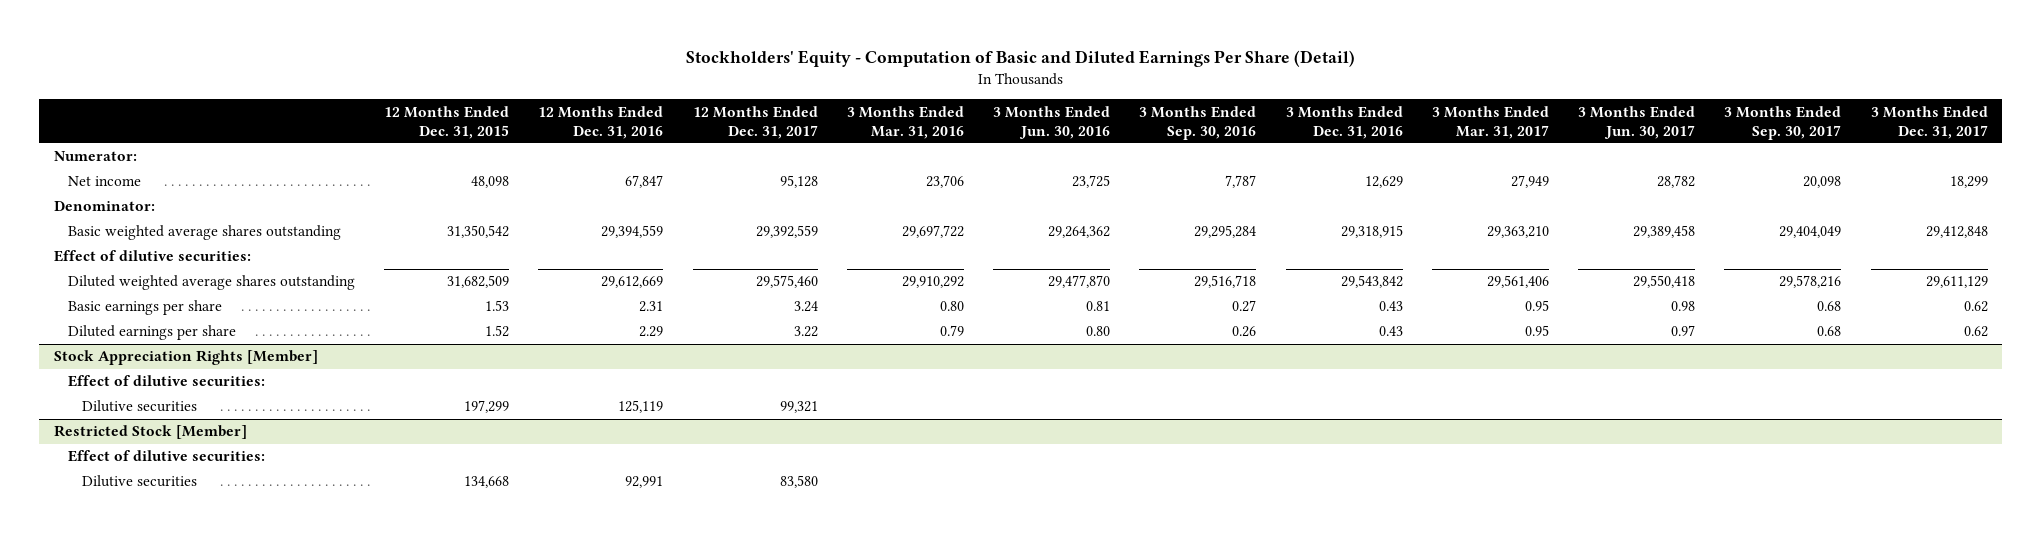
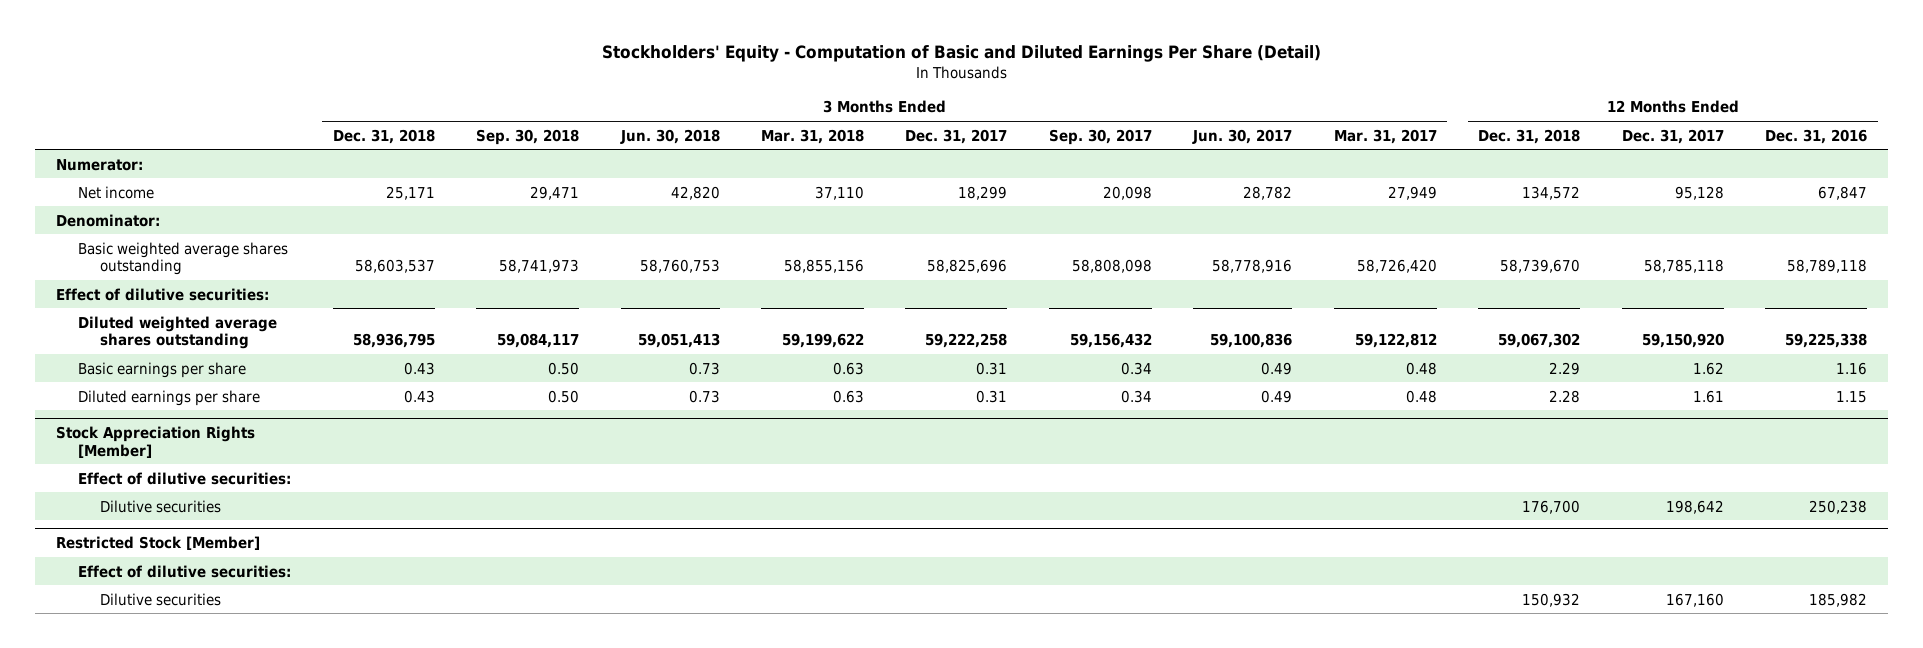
- | 12 Months Ended Dec. 31, 2015 | 12 Months Ended Dec. 31, 2016 | 12 Months Ended Dec. 31, 2017 | 3 Months Ended Mar. 31, 2016 | 3 Months Ended Jun. 30, 2016 | 3 Months Ended Sep. 30, 2016 | 3 Months Ended Dec. 31, 2016 | 3 Months Ended Mar. 31, 2017 | 3 Months Ended Jun. 30, 2017 | 3 Months Ended Sep. 30, 2017 | 3 Months Ended Dec. 31, 2017
+ | 3 Months Ended Dec. 31, 2018 | 3 Months Ended Sep. 30, 2018 | 3 Months Ended Jun. 30, 2018 | 3 Months Ended Mar. 31, 2018 | 3 Months Ended Dec. 31, 2017 | 3 Months Ended Sep. 30, 2017 | 3 Months Ended Jun. 30, 2017 | 3 Months Ended Mar. 31, 2017 | 12 Months Ended Dec. 31, 2018 | 12 Months Ended Dec. 31, 2017 | 12 Months Ended Dec. 31, 2016
- Basic weighted average shares outstanding | 31,350,542 | 29,394,559 | 29,392,559 | 29,697,722 | 29,264,362 | 29,295,284 | 29,318,915 | 29,363,210 | 29,389,458 | 29,404,049 | 29,412,848
+ Basic weighted average shares outstanding | 58,603,537 | 58,741,973 | 58,760,753 | 58,855,156 | 58,825,696 | 58,808,098 | 58,778,916 | 58,726,420 | 58,739,670 | 58,785,118 | 58,789,118
- Diluted weighted average shares outstanding | 31,682,509 | 29,612,669 | 29,575,460 | 29,910,292 | 29,477,870 | 29,516,718 | 29,543,842 | 29,561,406 | 29,550,418 | 29,578,216 | 29,611,129
- Basic earnings per share | 1.53 | 2.31 | 3.24 | 0.80 | 0.81 | 0.27 | 0.43 | 0.95 | 0.98 | 0.68 | 0.62
- Diluted earnings per share | 1.52 | 2.29 | 3.22 | 0.79 | 0.80 | 0.26 | 0.43 | 0.95 | 0.97 | 0.68 | 0.62
+ Diluted weighted average shares outstanding | 58,936,795 | 59,084,117 | 59,051,413 | 59,199,622 | 59,222,258 | 59,156,432 | 59,100,836 | 59,122,812 | 59,067,302 | 59,150,920 | 59,225,338
+ Basic earnings per share | 0.43 | 0.50 | 0.73 | 0.63 | 0.31 | 0.34 | 0.49 | 0.48 | 2.29 | 1.62 | 1.16
+ Diluted earnings per share | 0.43 | 0.50 | 0.73 | 0.63 | 0.31 | 0.34 | 0.49 | 0.48 | 2.28 | 1.61 | 1.15
@ Stock Appreciation Rights [Member]
- Dilutive securities | 197,299 | 125,119 | 99,321 | | | | | | | |
+ Dilutive securities | | | | | | | | | 176,700 | 198,642 | 250,238
@ Restricted Stock [Member]
- Dilutive securities | 134,668 | 92,991 | 83,580 | | | | | | | |
+ Dilutive securities | | | | | | | | | 150,932 | 167,160 | 185,982

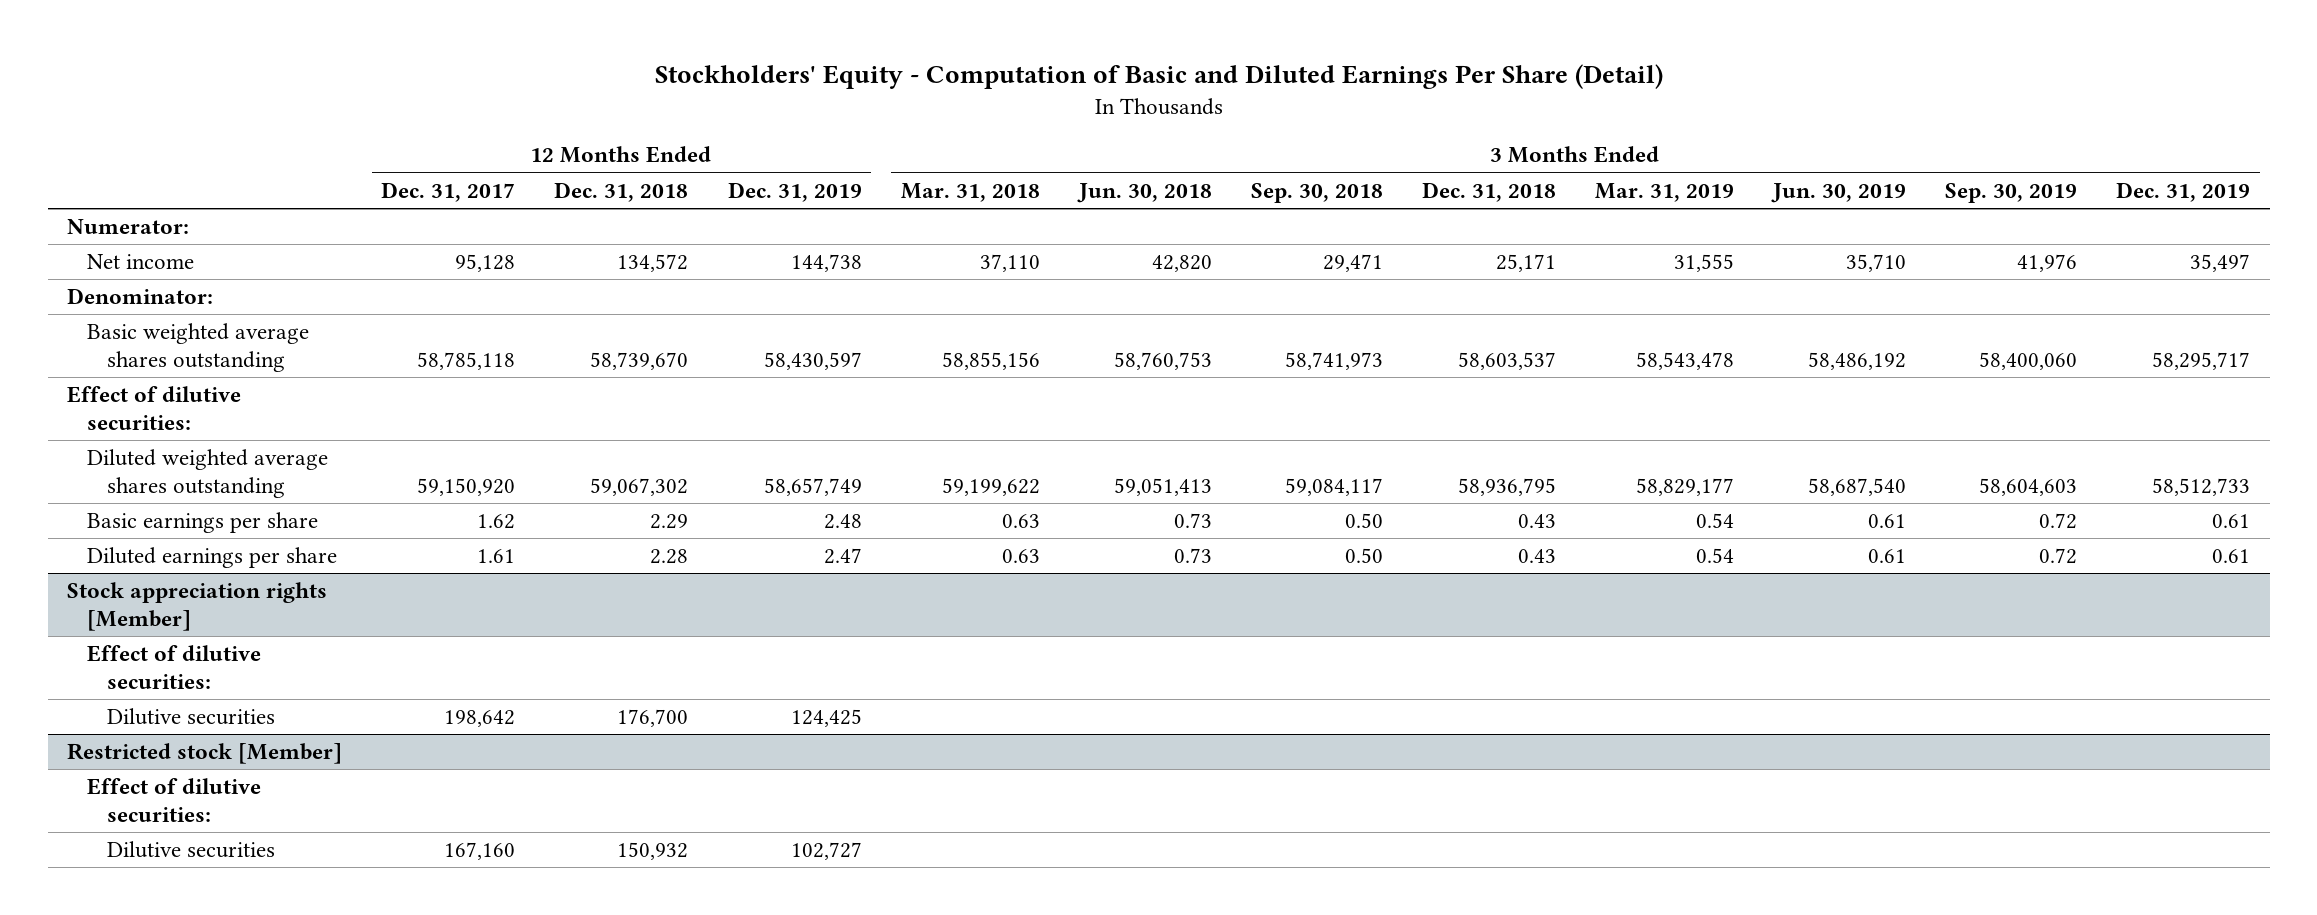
- | 3 Months Ended Dec. 31, 2018 | 3 Months Ended Sep. 30, 2018 | 3 Months Ended Jun. 30, 2018 | 3 Months Ended Mar. 31, 2018 | 3 Months Ended Dec. 31, 2017 | 3 Months Ended Sep. 30, 2017 | 3 Months Ended Jun. 30, 2017 | 3 Months Ended Mar. 31, 2017 | 12 Months Ended Dec. 31, 2018 | 12 Months Ended Dec. 31, 2017 | 12 Months Ended Dec. 31, 2016
+ | 12 Months Ended Dec. 31, 2017 | 12 Months Ended Dec. 31, 2018 | 12 Months Ended Dec. 31, 2019 | 3 Months Ended Mar. 31, 2018 | 3 Months Ended Jun. 30, 2018 | 3 Months Ended Sep. 30, 2018 | 3 Months Ended Dec. 31, 2018 | 3 Months Ended Mar. 31, 2019 | 3 Months Ended Jun. 30, 2019 | 3 Months Ended Sep. 30, 2019 | 3 Months Ended Dec. 31, 2019
- Stock Appreciation Rights [Member]
+ Stock appreciation rights [Member]
- Restricted Stock [Member]
+ Restricted stock [Member]

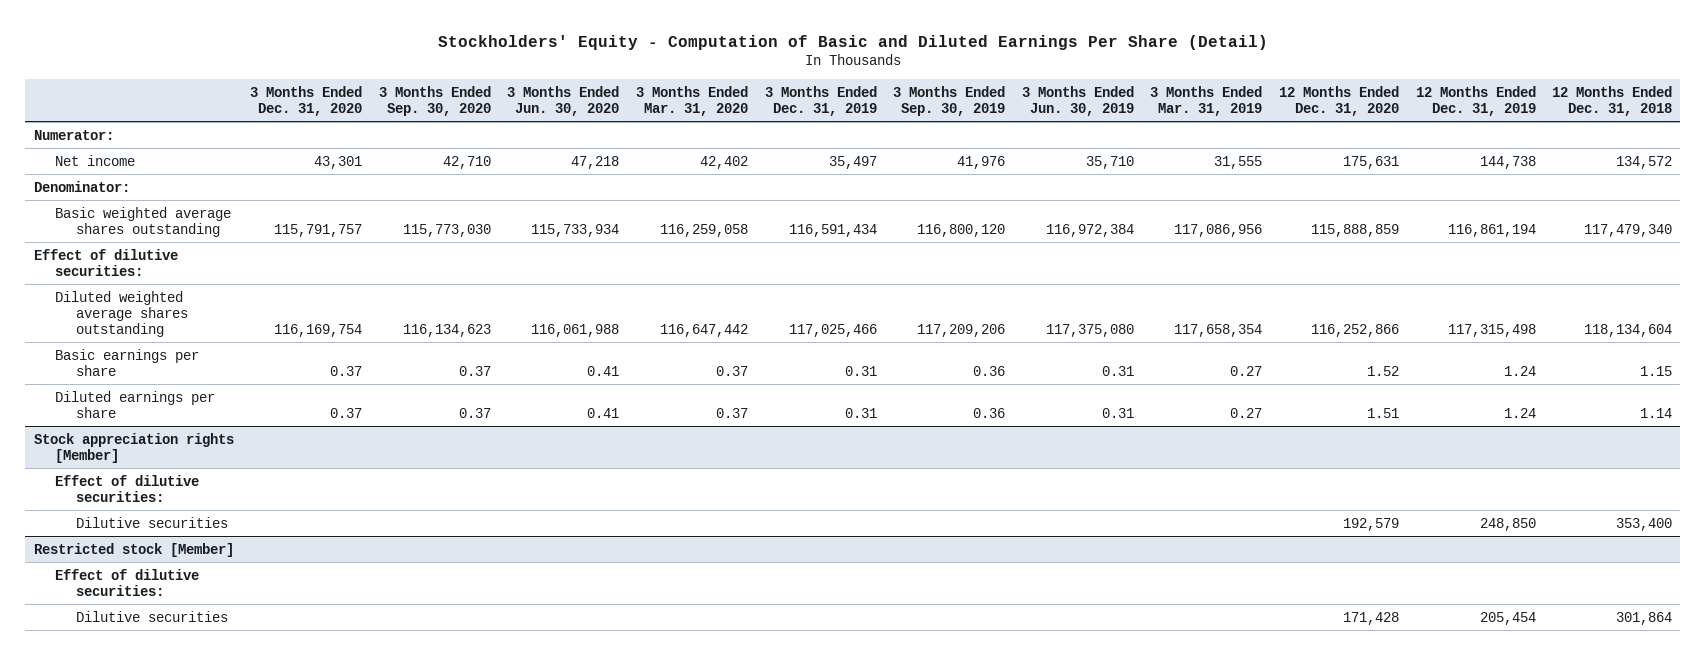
- | 12 Months Ended Dec. 31, 2017 | 12 Months Ended Dec. 31, 2018 | 12 Months Ended Dec. 31, 2019 | 3 Months Ended Mar. 31, 2018 | 3 Months Ended Jun. 30, 2018 | 3 Months Ended Sep. 30, 2018 | 3 Months Ended Dec. 31, 2018 | 3 Months Ended Mar. 31, 2019 | 3 Months Ended Jun. 30, 2019 | 3 Months Ended Sep. 30, 2019 | 3 Months Ended Dec. 31, 2019
+ | 3 Months Ended Dec. 31, 2020 | 3 Months Ended Sep. 30, 2020 | 3 Months Ended Jun. 30, 2020 | 3 Months Ended Mar. 31, 2020 | 3 Months Ended Dec. 31, 2019 | 3 Months Ended Sep. 30, 2019 | 3 Months Ended Jun. 30, 2019 | 3 Months Ended Mar. 31, 2019 | 12 Months Ended Dec. 31, 2020 | 12 Months Ended Dec. 31, 2019 | 12 Months Ended Dec. 31, 2018
- Basic weighted average shares outstanding | 58,785,118 | 58,739,670 | 58,430,597 | 58,855,156 | 58,760,753 | 58,741,973 | 58,603,537 | 58,543,478 | 58,486,192 | 58,400,060 | 58,295,717
+ Basic weighted average shares outstanding | 115,791,757 | 115,773,030 | 115,733,934 | 116,259,058 | 116,591,434 | 116,800,120 | 116,972,384 | 117,086,956 | 115,888,859 | 116,861,194 | 117,479,340
- Diluted weighted average shares outstanding | 59,150,920 | 59,067,302 | 58,657,749 | 59,199,622 | 59,051,413 | 59,084,117 | 58,936,795 | 58,829,177 | 58,687,540 | 58,604,603 | 58,512,733
- Basic earnings per share | 1.62 | 2.29 | 2.48 | 0.63 | 0.73 | 0.50 | 0.43 | 0.54 | 0.61 | 0.72 | 0.61
- Diluted earnings per share | 1.61 | 2.28 | 2.47 | 0.63 | 0.73 | 0.50 | 0.43 | 0.54 | 0.61 | 0.72 | 0.61
+ Diluted weighted average shares outstanding | 116,169,754 | 116,134,623 | 116,061,988 | 116,647,442 | 117,025,466 | 117,209,206 | 117,375,080 | 117,658,354 | 116,252,866 | 117,315,498 | 118,134,604
+ Basic earnings per share | 0.37 | 0.37 | 0.41 | 0.37 | 0.31 | 0.36 | 0.31 | 0.27 | 1.52 | 1.24 | 1.15
+ Diluted earnings per share | 0.37 | 0.37 | 0.41 | 0.37 | 0.31 | 0.36 | 0.31 | 0.27 | 1.51 | 1.24 | 1.14
@ Stock appreciation rights [Member]
- Dilutive securities | 198,642 | 176,700 | 124,425 | | | | | | | |
+ Dilutive securities | | | | | | | | | 192,579 | 248,850 | 353,400
@ Restricted stock [Member]
- Dilutive securities | 167,160 | 150,932 | 102,727 | | | | | | | |
+ Dilutive securities | | | | | | | | | 171,428 | 205,454 | 301,864

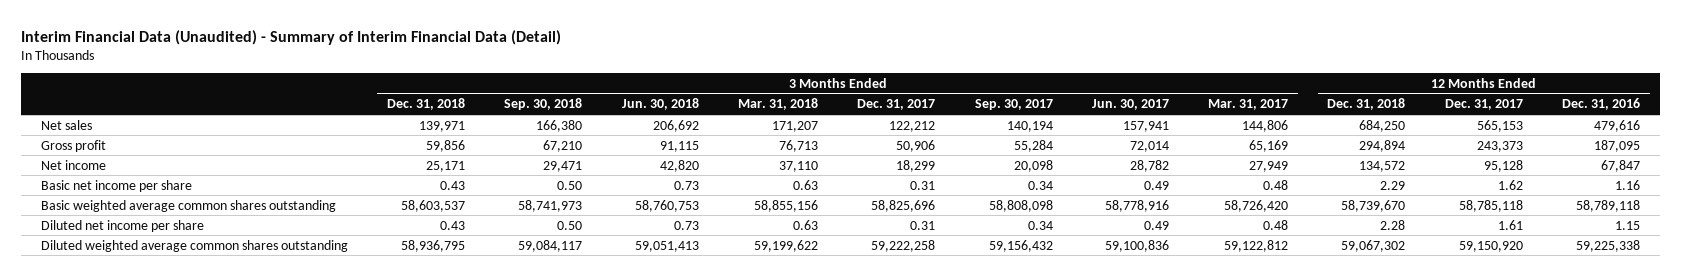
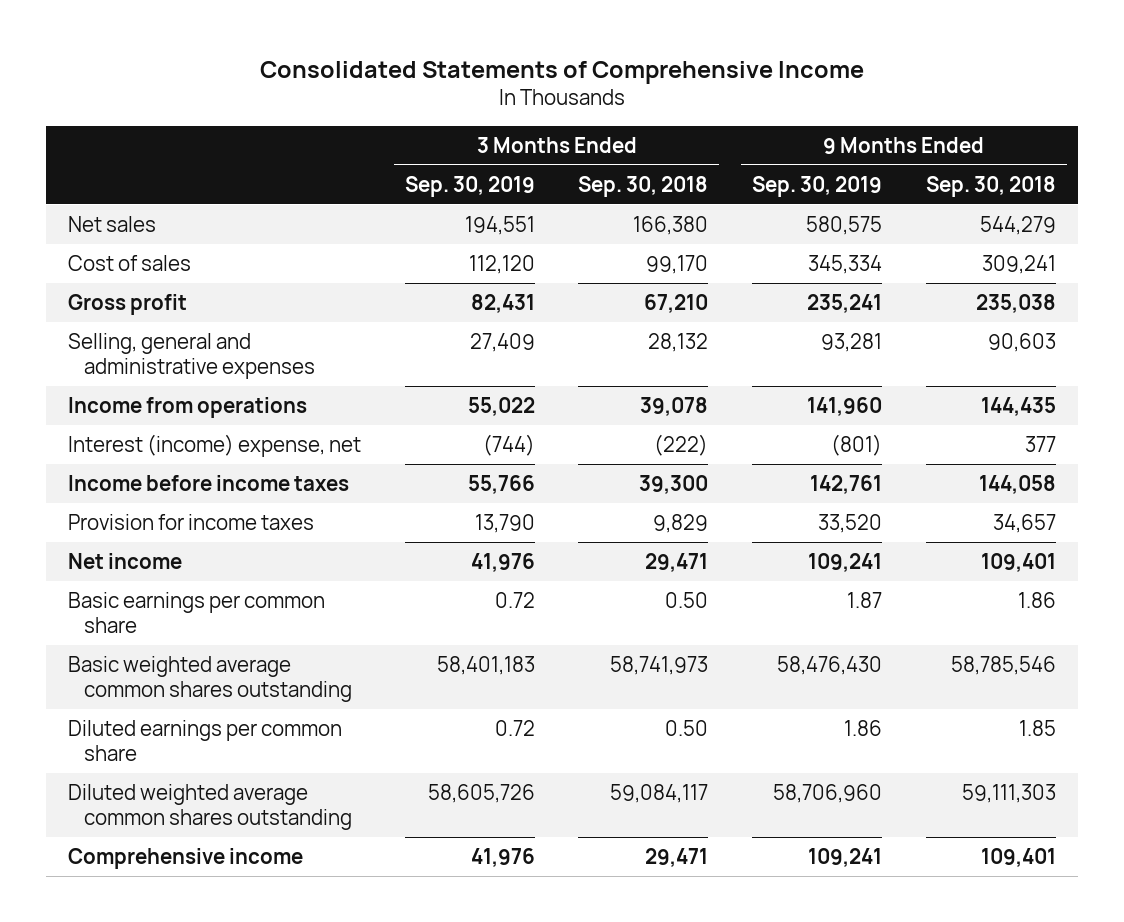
- Interim Financial Data (Unaudited) - Summary of Interim Financial Data (Detail)
+ Consolidated Statements of Comprehensive Income
- | 3 Months Ended Dec. 31, 2018 | 3 Months Ended Sep. 30, 2018 | 3 Months Ended Jun. 30, 2018 | 3 Months Ended Mar. 31, 2018 | 3 Months Ended Dec. 31, 2017 | 3 Months Ended Sep. 30, 2017 | 3 Months Ended Jun. 30, 2017 | 3 Months Ended Mar. 31, 2017 | 12 Months Ended Dec. 31, 2018 | 12 Months Ended Dec. 31, 2017 | 12 Months Ended Dec. 31, 2016
+ | 3 Months Ended Sep. 30, 2019 | 3 Months Ended Sep. 30, 2018 | 9 Months Ended Sep. 30, 2019 | 9 Months Ended Sep. 30, 2018
+ Cost of sales | 112,120 | 99,170 | 345,334 | 309,241
+ Selling, general and administrative expenses | 27,409 | 28,132 | 93,281 | 90,603
+ Income from operations | 55,022 | 39,078 | 141,960 | 144,435
+ Interest (income) expense, net | (744) | (222) | (801) | 377
+ Income before income taxes | 55,766 | 39,300 | 142,761 | 144,058
+ Provision for income taxes | 13,790 | 9,829 | 33,520 | 34,657
- Basic net income per share | 0.43 | 0.50 | 0.73 | 0.63 | 0.31 | 0.34 | 0.49 | 0.48 | 2.29 | 1.62 | 1.16
+ Basic earnings per common share | 0.72 | 0.50 | 1.87 | 1.86
- Diluted net income per share | 0.43 | 0.50 | 0.73 | 0.63 | 0.31 | 0.34 | 0.49 | 0.48 | 2.28 | 1.61 | 1.15
+ Diluted earnings per common share | 0.72 | 0.50 | 1.86 | 1.85
+ Comprehensive income | 41,976 | 29,471 | 109,241 | 109,401

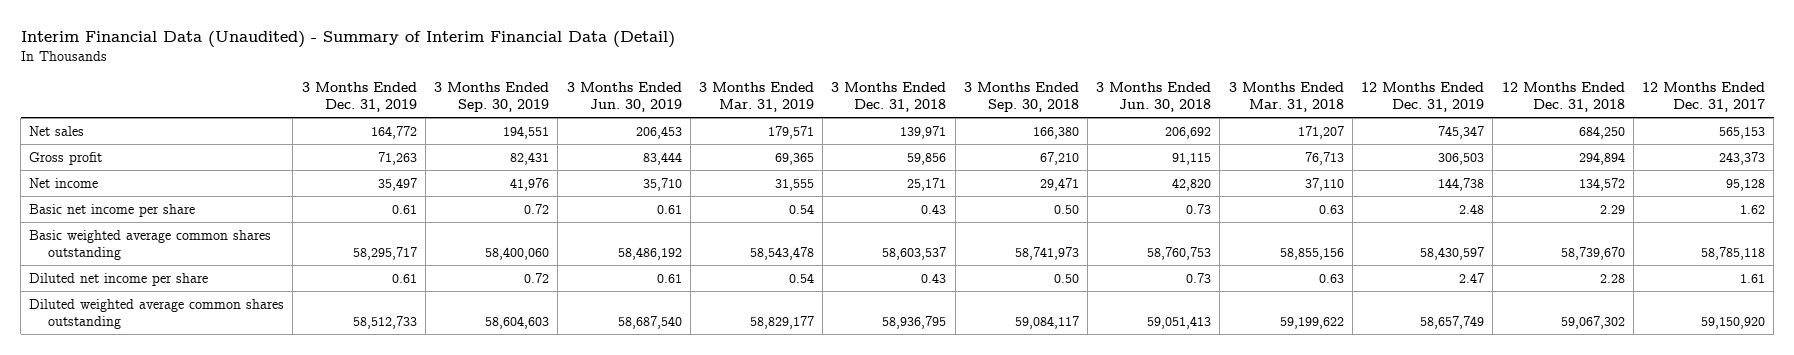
- Consolidated Statements of Comprehensive Income
+ Interim Financial Data (Unaudited) - Summary of Interim Financial Data (Detail)
- | 3 Months Ended Sep. 30, 2019 | 3 Months Ended Sep. 30, 2018 | 9 Months Ended Sep. 30, 2019 | 9 Months Ended Sep. 30, 2018
+ | 3 Months Ended Dec. 31, 2019 | 3 Months Ended Sep. 30, 2019 | 3 Months Ended Jun. 30, 2019 | 3 Months Ended Mar. 31, 2019 | 3 Months Ended Dec. 31, 2018 | 3 Months Ended Sep. 30, 2018 | 3 Months Ended Jun. 30, 2018 | 3 Months Ended Mar. 31, 2018 | 12 Months Ended Dec. 31, 2019 | 12 Months Ended Dec. 31, 2018 | 12 Months Ended Dec. 31, 2017
- Cost of sales | 112,120 | 99,170 | 345,334 | 309,241
- Selling, general and administrative expenses | 27,409 | 28,132 | 93,281 | 90,603
- Income from operations | 55,022 | 39,078 | 141,960 | 144,435
- Interest (income) expense, net | (744) | (222) | (801) | 377
- Income before income taxes | 55,766 | 39,300 | 142,761 | 144,058
- Provision for income taxes | 13,790 | 9,829 | 33,520 | 34,657
- Basic earnings per common share | 0.72 | 0.50 | 1.87 | 1.86
- Basic weighted average common shares outstanding | 58,401,183 | 58,741,973 | 58,476,430 | 58,785,546
- Diluted earnings per common share | 0.72 | 0.50 | 1.86 | 1.85
- Diluted weighted average common shares outstanding | 58,605,726 | 59,084,117 | 58,706,960 | 59,111,303
- Comprehensive income | 41,976 | 29,471 | 109,241 | 109,401
+ Basic net income per share | 0.61 | 0.72 | 0.61 | 0.54 | 0.43 | 0.50 | 0.73 | 0.63 | 2.48 | 2.29 | 1.62
+ Basic weighted average common shares outstanding | 58,295,717 | 58,400,060 | 58,486,192 | 58,543,478 | 58,603,537 | 58,741,973 | 58,760,753 | 58,855,156 | 58,430,597 | 58,739,670 | 58,785,118
+ Diluted net income per share | 0.61 | 0.72 | 0.61 | 0.54 | 0.43 | 0.50 | 0.73 | 0.63 | 2.47 | 2.28 | 1.61
+ Diluted weighted average common shares outstanding | 58,512,733 | 58,604,603 | 58,687,540 | 58,829,177 | 58,936,795 | 59,084,117 | 59,051,413 | 59,199,622 | 58,657,749 | 59,067,302 | 59,150,920

